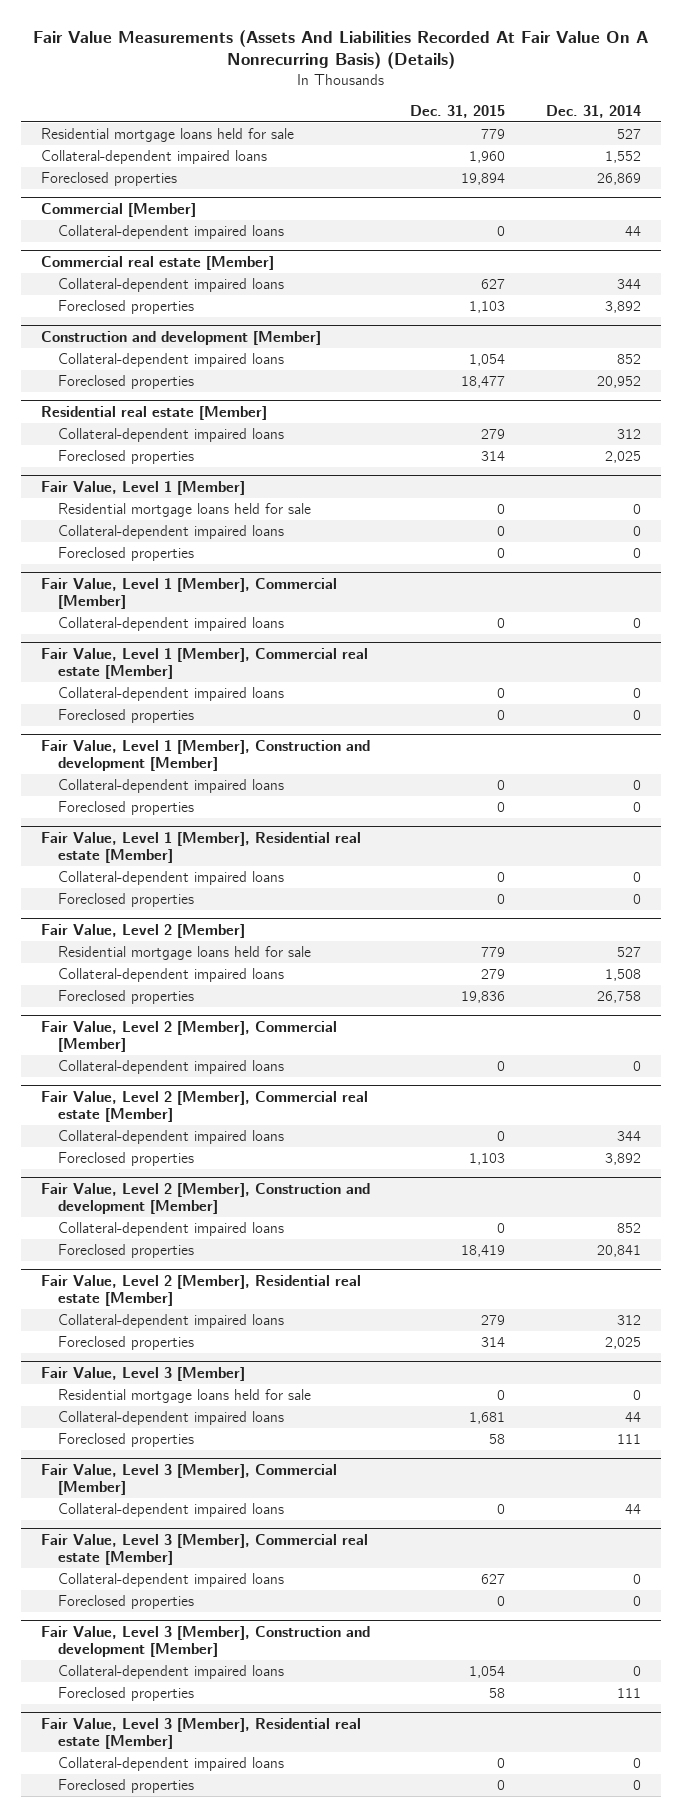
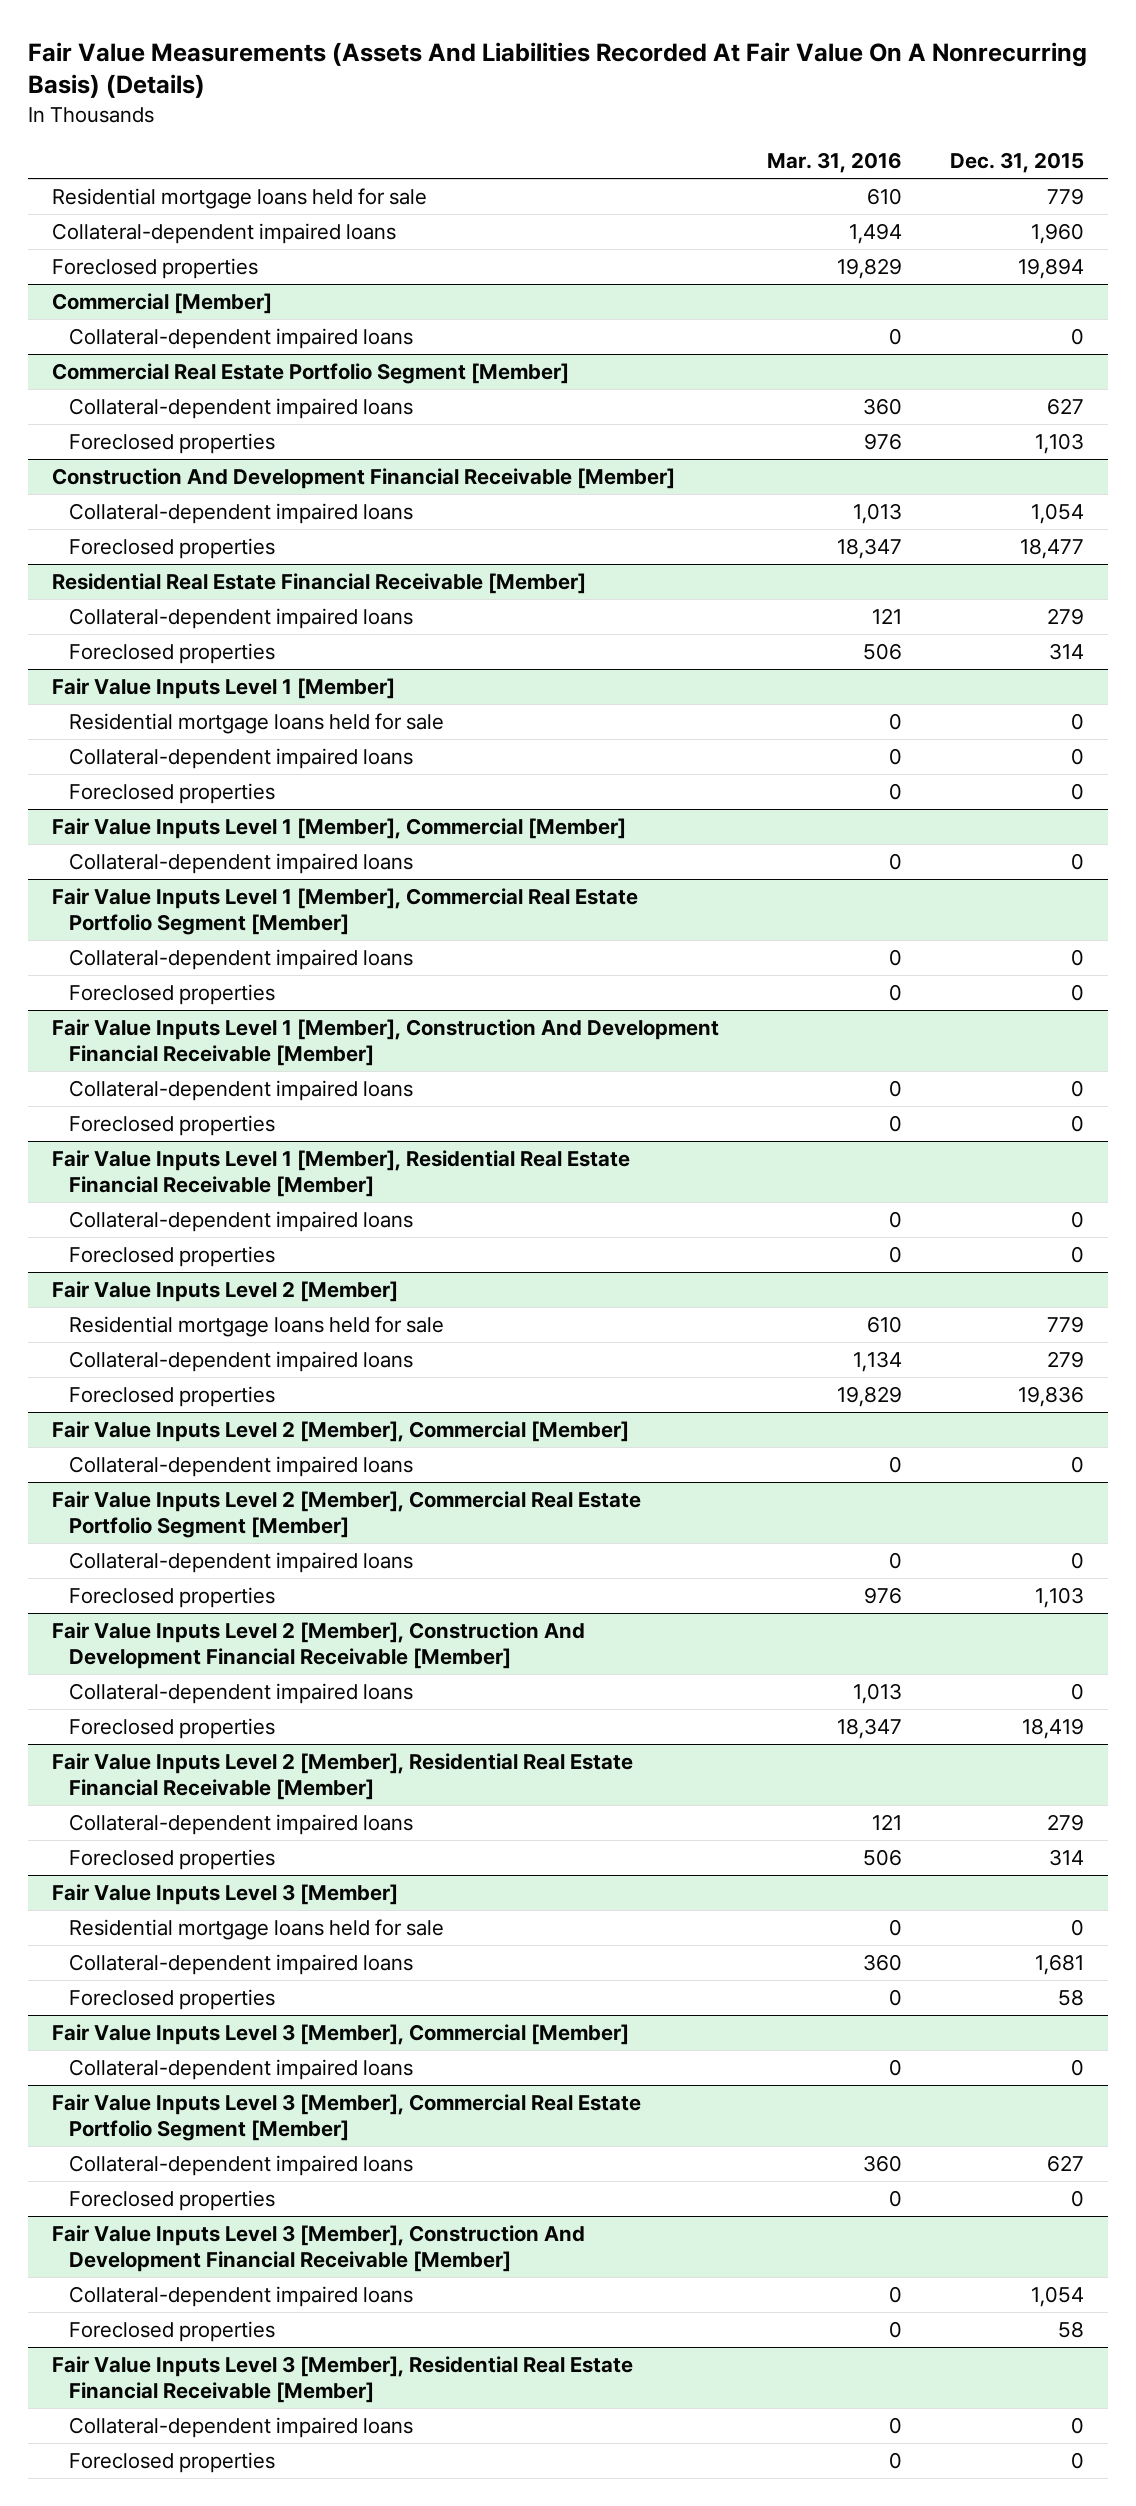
- | Dec. 31, 2015 | Dec. 31, 2014
+ | Mar. 31, 2016 | Dec. 31, 2015
- Commercial real estate [Member]
+ Commercial Real Estate Portfolio Segment [Member]
- Construction and development [Member]
+ Construction And Development Financial Receivable [Member]
- Residential real estate [Member]
+ Residential Real Estate Financial Receivable [Member]
- Fair Value, Level 1 [Member]
+ Fair Value Inputs Level 1 [Member]
- Fair Value, Level 1 [Member], Commercial [Member]
+ Fair Value Inputs Level 1 [Member], Commercial [Member]
- Fair Value, Level 1 [Member], Commercial real estate [Member]
+ Fair Value Inputs Level 1 [Member], Commercial Real Estate Portfolio Segment [Member]
- Fair Value, Level 1 [Member], Construction and development [Member]
+ Fair Value Inputs Level 1 [Member], Construction And Development Financial Receivable [Member]
- Fair Value, Level 1 [Member], Residential real estate [Member]
+ Fair Value Inputs Level 1 [Member], Residential Real Estate Financial Receivable [Member]
- Fair Value, Level 2 [Member]
+ Fair Value Inputs Level 2 [Member]
- Fair Value, Level 2 [Member], Commercial [Member]
+ Fair Value Inputs Level 2 [Member], Commercial [Member]
- Fair Value, Level 2 [Member], Commercial real estate [Member]
+ Fair Value Inputs Level 2 [Member], Commercial Real Estate Portfolio Segment [Member]
- Fair Value, Level 2 [Member], Construction and development [Member]
+ Fair Value Inputs Level 2 [Member], Construction And Development Financial Receivable [Member]
- Fair Value, Level 2 [Member], Residential real estate [Member]
+ Fair Value Inputs Level 2 [Member], Residential Real Estate Financial Receivable [Member]
- Fair Value, Level 3 [Member]
+ Fair Value Inputs Level 3 [Member]
- Fair Value, Level 3 [Member], Commercial [Member]
+ Fair Value Inputs Level 3 [Member], Commercial [Member]
- Fair Value, Level 3 [Member], Commercial real estate [Member]
+ Fair Value Inputs Level 3 [Member], Commercial Real Estate Portfolio Segment [Member]
- Fair Value, Level 3 [Member], Construction and development [Member]
+ Fair Value Inputs Level 3 [Member], Construction And Development Financial Receivable [Member]
- Fair Value, Level 3 [Member], Residential real estate [Member]
+ Fair Value Inputs Level 3 [Member], Residential Real Estate Financial Receivable [Member]

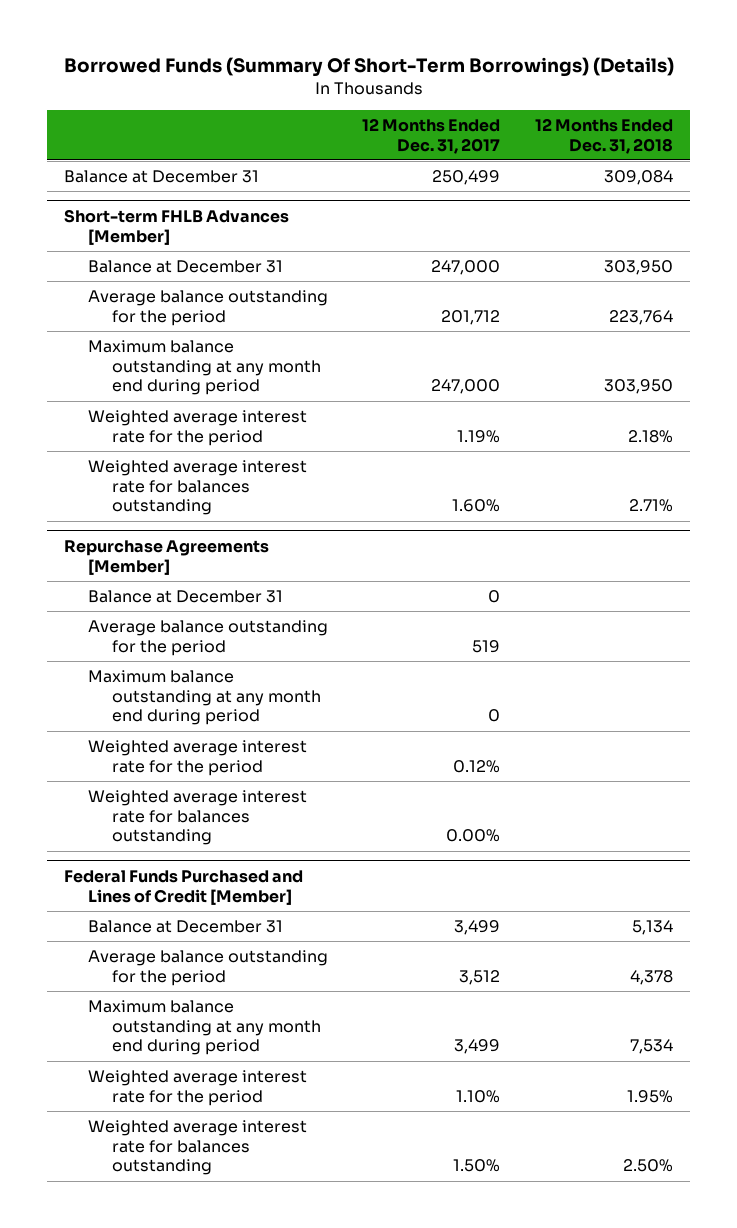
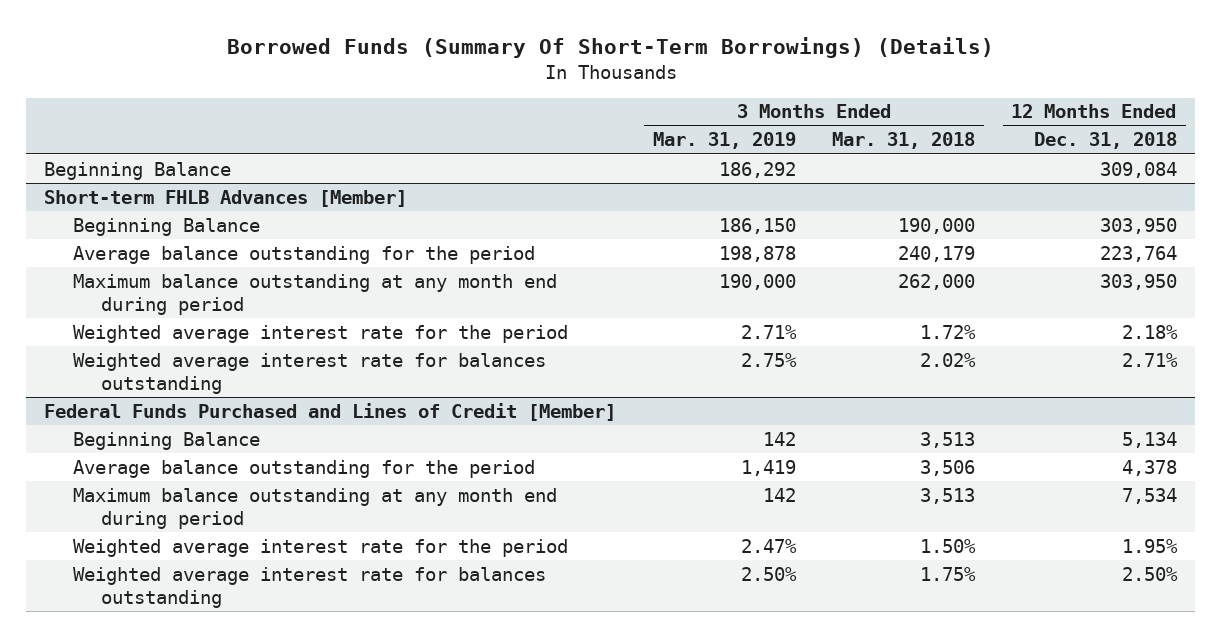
- | 12 Months Ended Dec. 31, 2017 | 12 Months Ended Dec. 31, 2018
+ | 3 Months Ended Mar. 31, 2019 | 3 Months Ended Mar. 31, 2018 | 12 Months Ended Dec. 31, 2018
- Balance at December 31 | 250,499 | 309,084
+ Beginning Balance | 186,292 | | 309,084
@ Short-term FHLB Advances [Member]
- Balance at December 31 | 247,000 | 303,950
+ Beginning Balance | 186,150 | 190,000 | 303,950
- Repurchase Agreements [Member]
- Balance at December 31 | 0 |
- Average balance outstanding for the period | 519 |
- Maximum balance outstanding at any month end during period | 0 |
- Weighted average interest rate for the period | 0.12% |
- Weighted average interest rate for balances outstanding | 0.00% |
@ Federal Funds Purchased and Lines of Credit [Member]
- Balance at December 31 | 3,499 | 5,134
+ Beginning Balance | 142 | 3,513 | 5,134

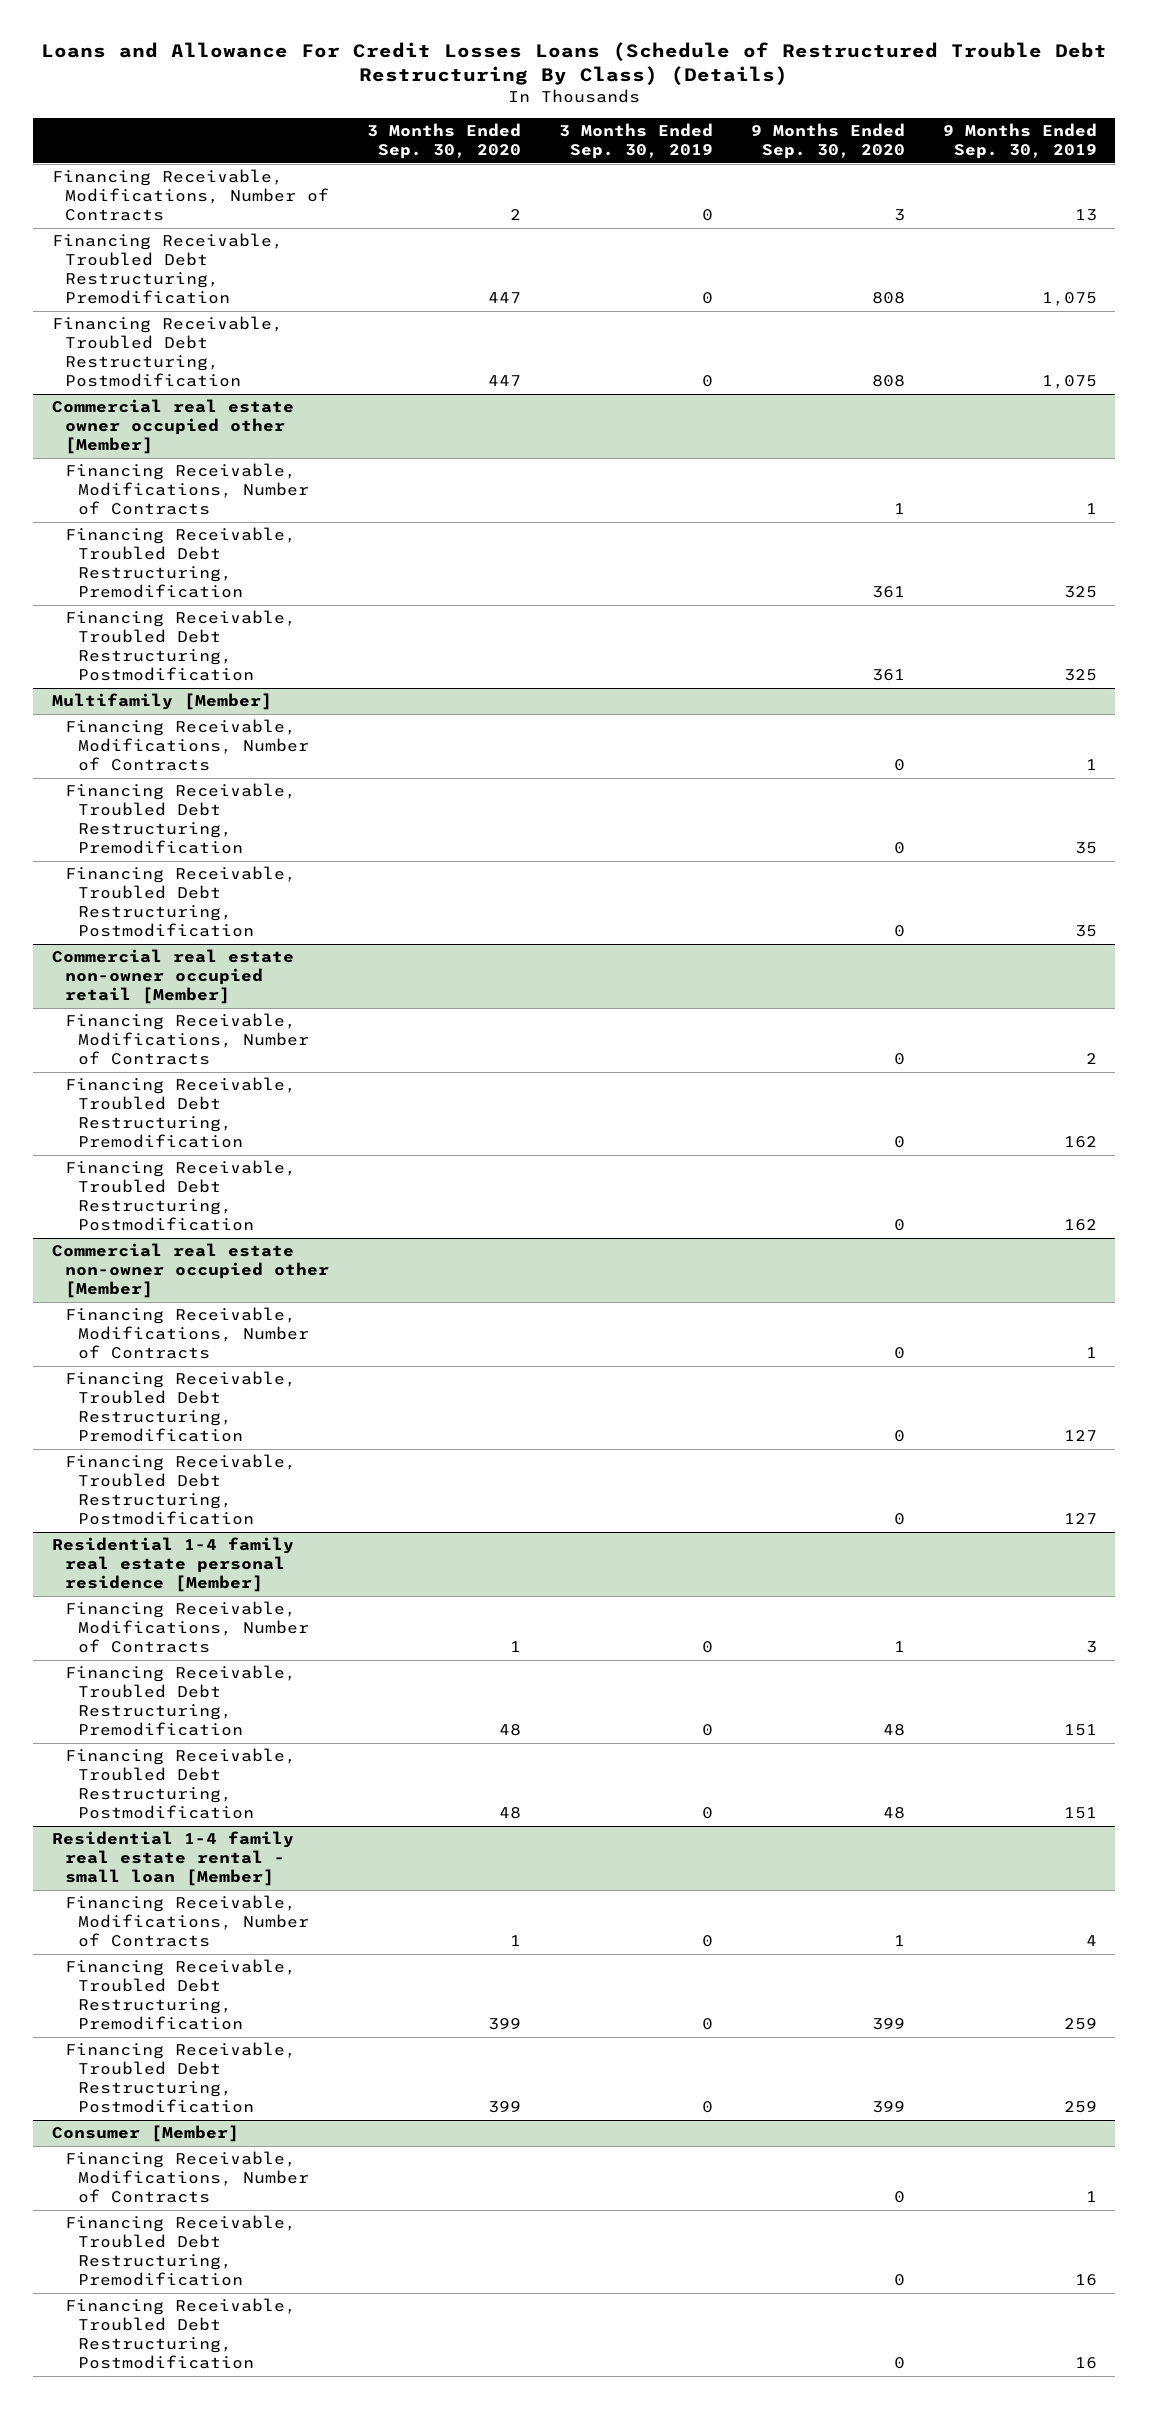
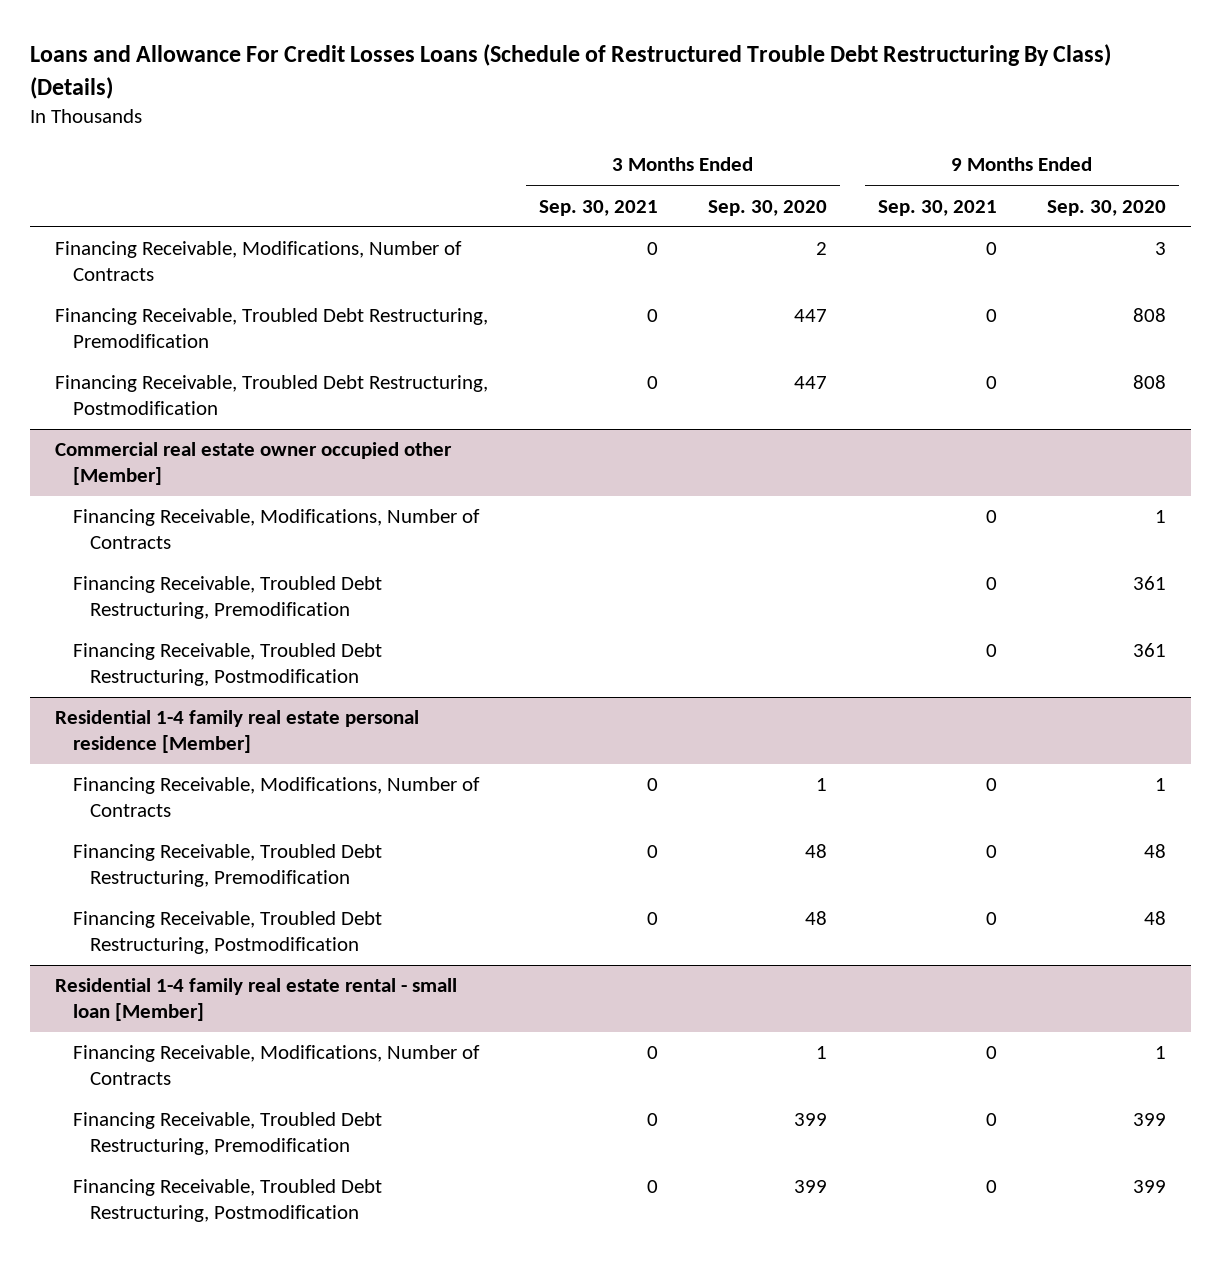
- | 3 Months Ended Sep. 30, 2020 | 3 Months Ended Sep. 30, 2019 | 9 Months Ended Sep. 30, 2020 | 9 Months Ended Sep. 30, 2019
+ | 3 Months Ended Sep. 30, 2021 | 3 Months Ended Sep. 30, 2020 | 9 Months Ended Sep. 30, 2021 | 9 Months Ended Sep. 30, 2020
- Multifamily [Member]
- Financing Receivable, Modifications, Number of Contracts | | | 0 | 1
- Financing Receivable, Troubled Debt Restructuring, Premodification | | | 0 | 35
- Financing Receivable, Troubled Debt Restructuring, Postmodification | | | 0 | 35
- Commercial real estate non-owner occupied retail [Member]
- Financing Receivable, Modifications, Number of Contracts | | | 0 | 2
- Financing Receivable, Troubled Debt Restructuring, Premodification | | | 0 | 162
- Financing Receivable, Troubled Debt Restructuring, Postmodification | | | 0 | 162
- Commercial real estate non-owner occupied other [Member]
- Financing Receivable, Modifications, Number of Contracts | | | 0 | 1
- Financing Receivable, Troubled Debt Restructuring, Premodification | | | 0 | 127
- Financing Receivable, Troubled Debt Restructuring, Postmodification | | | 0 | 127
- Consumer [Member]
- Financing Receivable, Modifications, Number of Contracts | | | 0 | 1
- Financing Receivable, Troubled Debt Restructuring, Premodification | | | 0 | 16
- Financing Receivable, Troubled Debt Restructuring, Postmodification | | | 0 | 16

